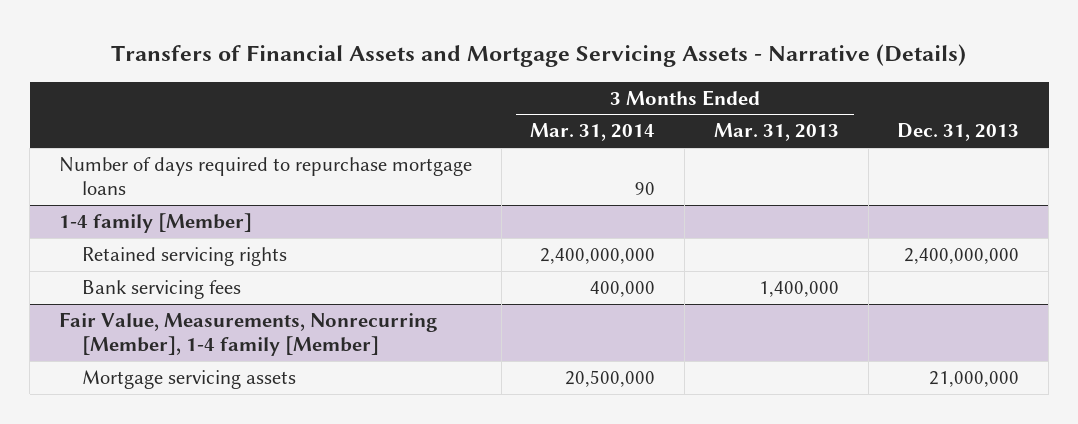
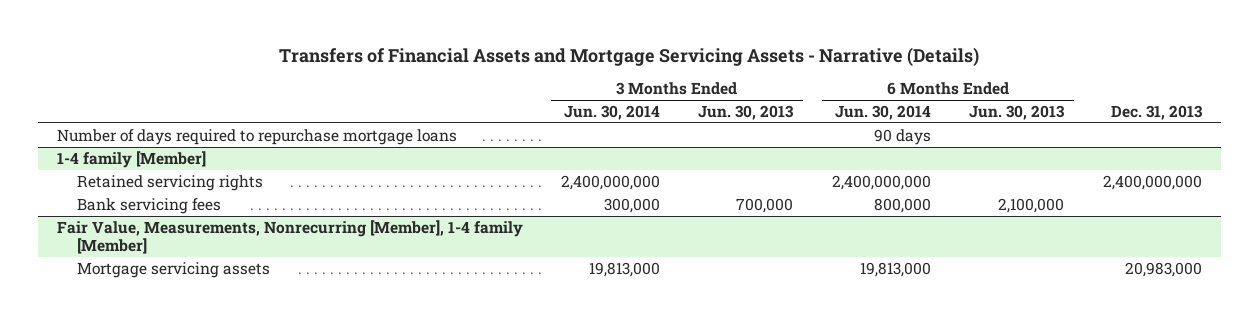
- | 3 Months Ended Mar. 31, 2014 | 3 Months Ended Mar. 31, 2013 | Dec. 31, 2013
+ | 3 Months Ended Jun. 30, 2014 | 3 Months Ended Jun. 30, 2013 | 6 Months Ended Jun. 30, 2014 | 6 Months Ended Jun. 30, 2013 | Dec. 31, 2013
@ Fair Value, Measurements, Nonrecurring [Member], 1-4 family [Member]
- Mortgage servicing assets | 20,500,000 | | 21,000,000
+ Mortgage servicing assets | 19,813,000 | | 19,813,000 | | 20,983,000

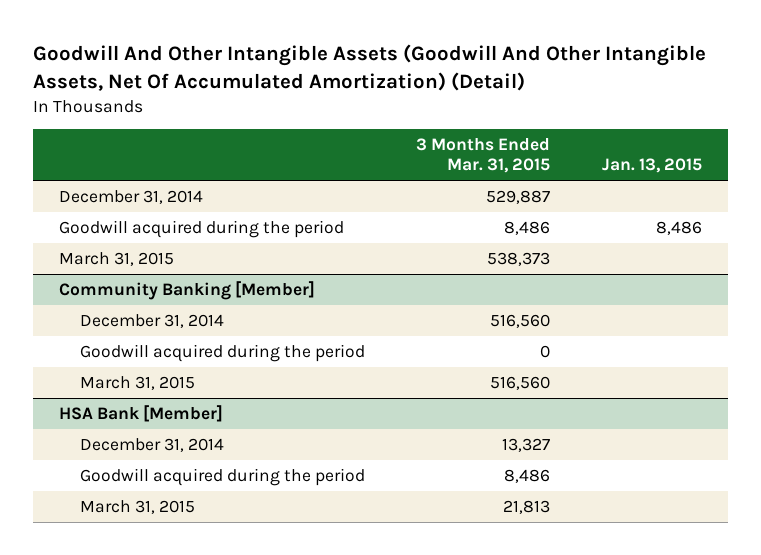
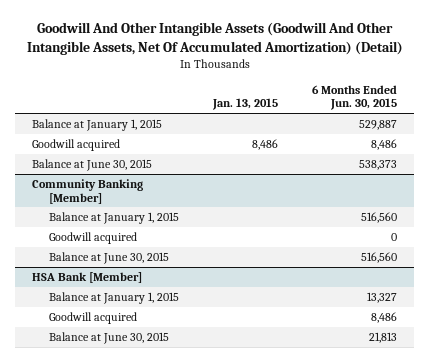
- | 3 Months Ended Mar. 31, 2015 | Jan. 13, 2015
+ | Jan. 13, 2015 | 6 Months Ended Jun. 30, 2015
- December 31, 2014 | 529,887 |
- Goodwill acquired during the period | 8,486 | 8,486
- March 31, 2015 | 538,373 |
+ Balance at January 1, 2015 | | 529,887
+ Goodwill acquired | 8,486 | 8,486
+ Balance at June 30, 2015 | | 538,373
@ Community Banking [Member]
- December 31, 2014 | 516,560 |
- Goodwill acquired during the period | 0 |
- March 31, 2015 | 516,560 |
+ Balance at January 1, 2015 | | 516,560
+ Goodwill acquired | | 0
+ Balance at June 30, 2015 | | 516,560
@ HSA Bank [Member]
- December 31, 2014 | 13,327 |
- Goodwill acquired during the period | 8,486 |
- March 31, 2015 | 21,813 |
+ Balance at January 1, 2015 | | 13,327
+ Goodwill acquired | | 8,486
+ Balance at June 30, 2015 | | 21,813

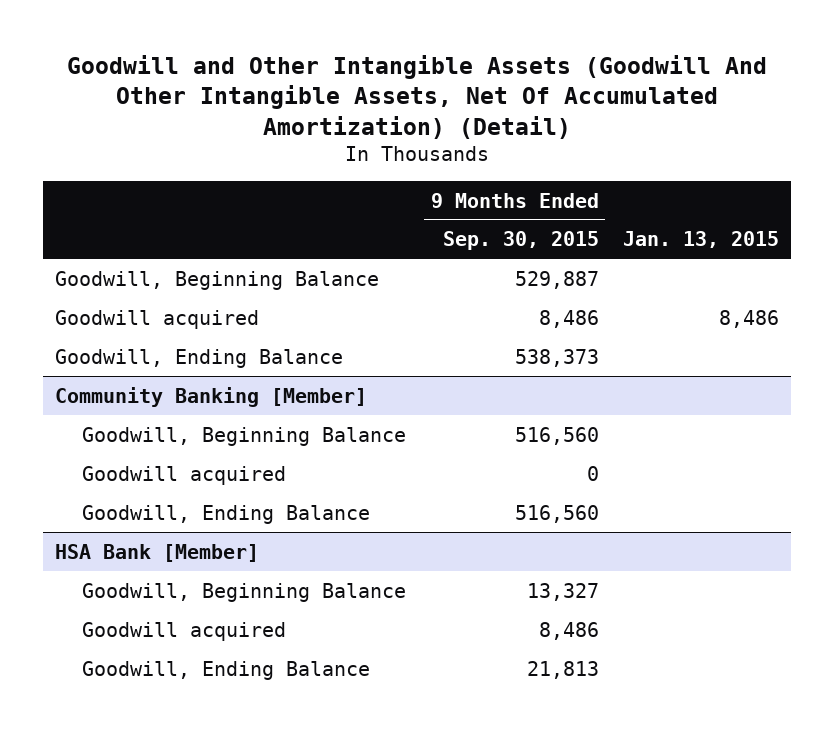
- Goodwill And Other Intangible Assets (Goodwill And Other Intangible Assets, Net Of Accumulated Amortization) (Detail)
+ Goodwill and Other Intangible Assets (Goodwill And Other Intangible Assets, Net Of Accumulated Amortization) (Detail)
- | Jan. 13, 2015 | 6 Months Ended Jun. 30, 2015
+ | 9 Months Ended Sep. 30, 2015 | Jan. 13, 2015
- Balance at January 1, 2015 | | 529,887
+ Goodwill, Beginning Balance | 529,887 |
- Balance at June 30, 2015 | | 538,373
+ Goodwill, Ending Balance | 538,373 |
@ Community Banking [Member]
- Balance at January 1, 2015 | | 516,560
+ Goodwill, Beginning Balance | 516,560 |
- Balance at June 30, 2015 | | 516,560
+ Goodwill, Ending Balance | 516,560 |
@ HSA Bank [Member]
- Balance at January 1, 2015 | | 13,327
+ Goodwill, Beginning Balance | 13,327 |
- Balance at June 30, 2015 | | 21,813
+ Goodwill, Ending Balance | 21,813 |

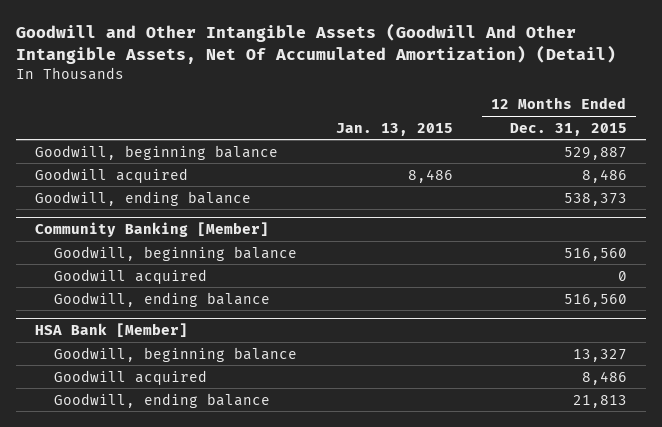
- | 9 Months Ended Sep. 30, 2015 | Jan. 13, 2015
+ | Jan. 13, 2015 | 12 Months Ended Dec. 31, 2015
- Goodwill, Beginning Balance | 529,887 |
+ Goodwill, beginning balance | | 529,887
- Goodwill, Ending Balance | 538,373 |
+ Goodwill, ending balance | | 538,373
@ Community Banking [Member]
- Goodwill, Beginning Balance | 516,560 |
+ Goodwill, beginning balance | | 516,560
- Goodwill, Ending Balance | 516,560 |
+ Goodwill, ending balance | | 516,560
@ HSA Bank [Member]
- Goodwill, Beginning Balance | 13,327 |
+ Goodwill, beginning balance | | 13,327
- Goodwill, Ending Balance | 21,813 |
+ Goodwill, ending balance | | 21,813

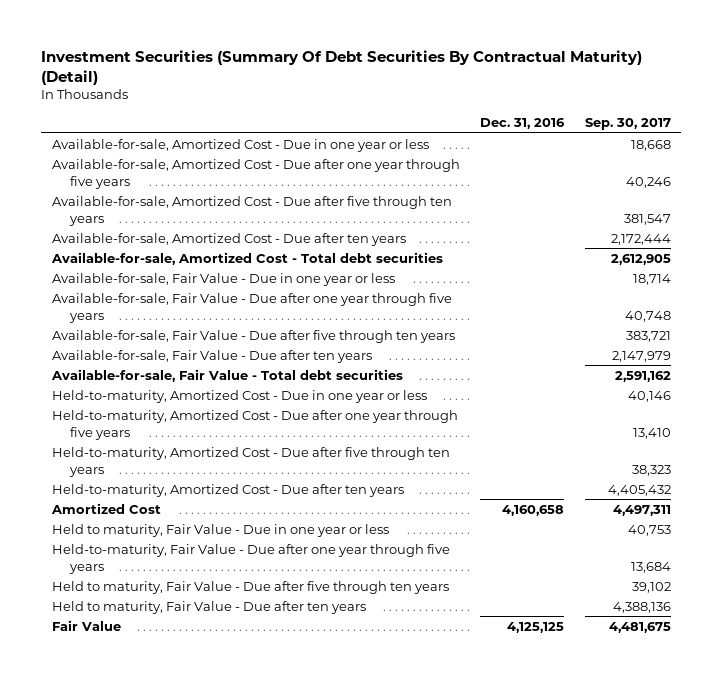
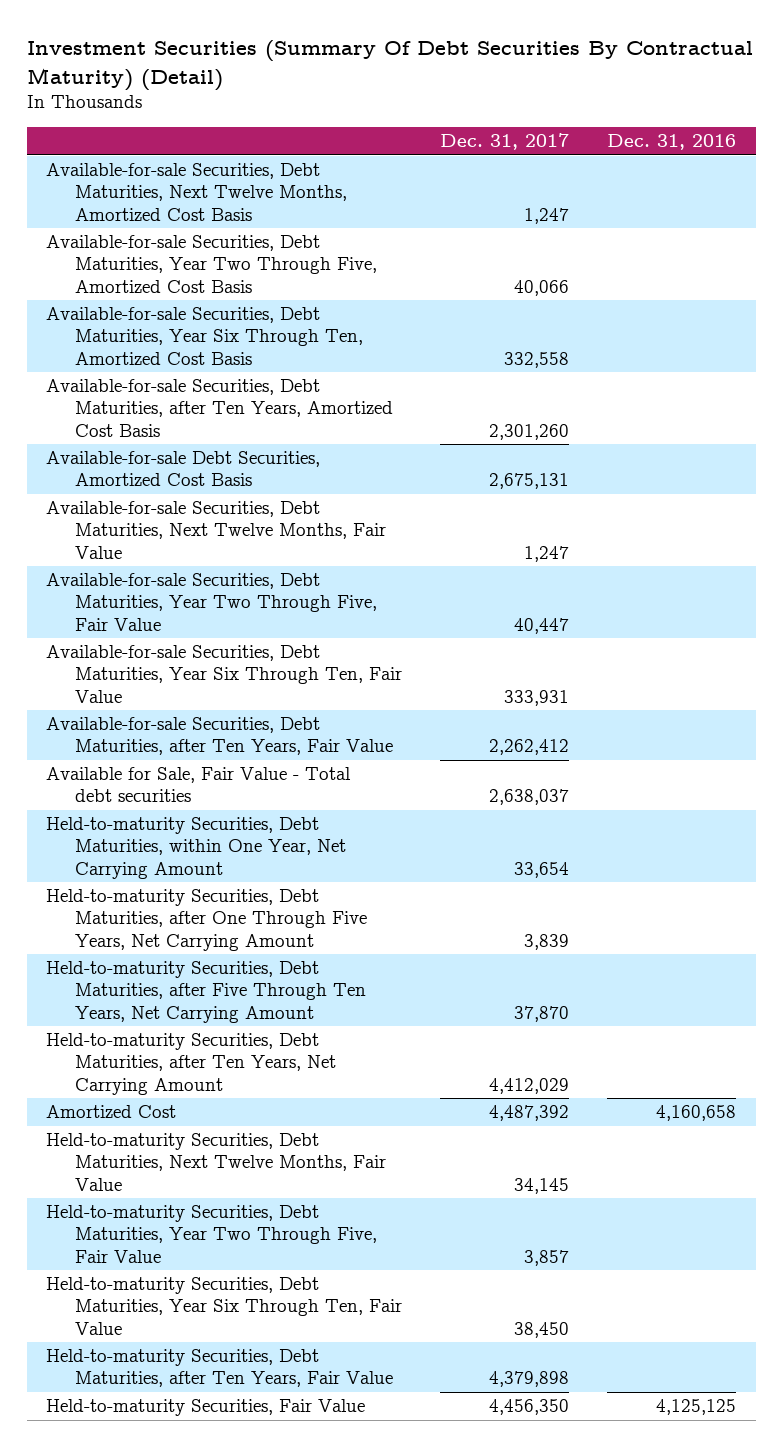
- | Dec. 31, 2016 | Sep. 30, 2017
+ | Dec. 31, 2017 | Dec. 31, 2016
- Available-for-sale, Amortized Cost - Due in one year or less | | 18,668
- Available-for-sale, Amortized Cost - Due after one year through five years | | 40,246
- Available-for-sale, Amortized Cost - Due after five through ten years | | 381,547
- Available-for-sale, Amortized Cost - Due after ten years | | 2,172,444
- Available-for-sale, Amortized Cost - Total debt securities | | 2,612,905
- Available-for-sale, Fair Value - Due in one year or less | | 18,714
- Available-for-sale, Fair Value - Due after one year through five years | | 40,748
- Available-for-sale, Fair Value - Due after five through ten years | | 383,721
- Available-for-sale, Fair Value - Due after ten years | | 2,147,979
- Available-for-sale, Fair Value - Total debt securities | | 2,591,162
- Held-to-maturity, Amortized Cost - Due in one year or less | | 40,146
- Held-to-maturity, Amortized Cost - Due after one year through five years | | 13,410
- Held-to-maturity, Amortized Cost - Due after five through ten years | | 38,323
- Held-to-maturity, Amortized Cost - Due after ten years | | 4,405,432
+ Available-for-sale Securities, Debt Maturities, Next Twelve Months, Amortized Cost Basis | 1,247 |
+ Available-for-sale Securities, Debt Maturities, Year Two Through Five, Amortized Cost Basis | 40,066 |
+ Available-for-sale Securities, Debt Maturities, Year Six Through Ten, Amortized Cost Basis | 332,558 |
+ Available-for-sale Securities, Debt Maturities, after Ten Years, Amortized Cost Basis | 2,301,260 |
+ Available-for-sale Debt Securities, Amortized Cost Basis | 2,675,131 |
+ Available-for-sale Securities, Debt Maturities, Next Twelve Months, Fair Value | 1,247 |
+ Available-for-sale Securities, Debt Maturities, Year Two Through Five, Fair Value | 40,447 |
+ Available-for-sale Securities, Debt Maturities, Year Six Through Ten, Fair Value | 333,931 |
+ Available-for-sale Securities, Debt Maturities, after Ten Years, Fair Value | 2,262,412 |
+ Available for Sale, Fair Value - Total debt securities | 2,638,037 |
+ Held-to-maturity Securities, Debt Maturities, within One Year, Net Carrying Amount | 33,654 |
+ Held-to-maturity Securities, Debt Maturities, after One Through Five Years, Net Carrying Amount | 3,839 |
+ Held-to-maturity Securities, Debt Maturities, after Five Through Ten Years, Net Carrying Amount | 37,870 |
+ Held-to-maturity Securities, Debt Maturities, after Ten Years, Net Carrying Amount | 4,412,029 |
- Held to maturity, Fair Value - Due in one year or less | | 40,753
- Held-to-maturity, Fair Value - Due after one year through five years | | 13,684
- Held to maturity, Fair Value - Due after five through ten years | | 39,102
- Held to maturity, Fair Value - Due after ten years | | 4,388,136
- Fair Value | 4,125,125 | 4,481,675
+ Held-to-maturity Securities, Debt Maturities, Next Twelve Months, Fair Value | 34,145 |
+ Held-to-maturity Securities, Debt Maturities, Year Two Through Five, Fair Value | 3,857 |
+ Held-to-maturity Securities, Debt Maturities, Year Six Through Ten, Fair Value | 38,450 |
+ Held-to-maturity Securities, Debt Maturities, after Ten Years, Fair Value | 4,379,898 |
+ Held-to-maturity Securities, Fair Value | 4,456,350 | 4,125,125

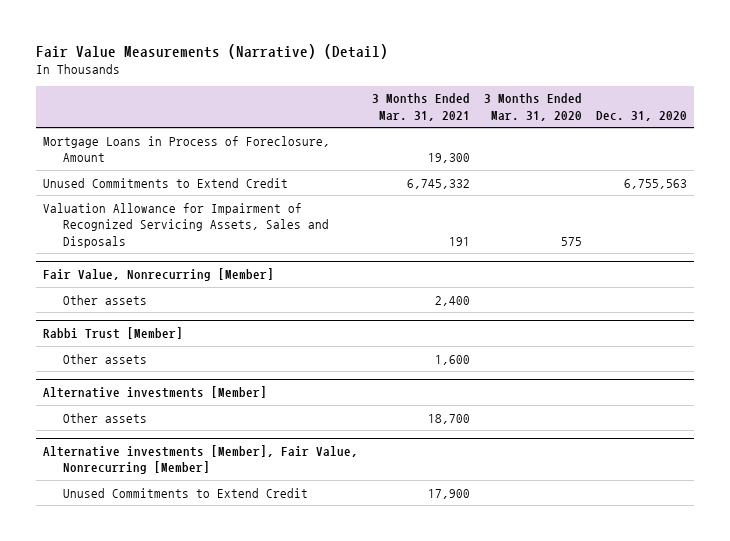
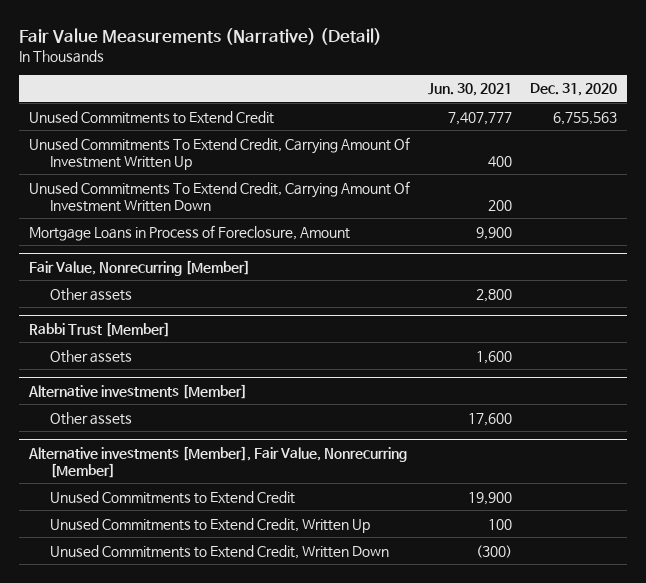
- | 3 Months Ended Mar. 31, 2021 | 3 Months Ended Mar. 31, 2020 | Dec. 31, 2020
+ | Jun. 30, 2021 | Dec. 31, 2020
- Valuation Allowance for Impairment of Recognized Servicing Assets, Sales and Disposals | 191 | 575 |
+ Unused Commitments To Extend Credit, Carrying Amount Of Investment Written Up | 400 |
+ Unused Commitments To Extend Credit, Carrying Amount Of Investment Written Down | 200 |
moved down: Mortgage Loans in Process of Foreclosure, Amount | 9,900 |
@ Alternative investments [Member], Fair Value, Nonrecurring [Member]
+ Unused Commitments to Extend Credit, Written Up | 100 |
+ Unused Commitments to Extend Credit, Written Down | (300) |

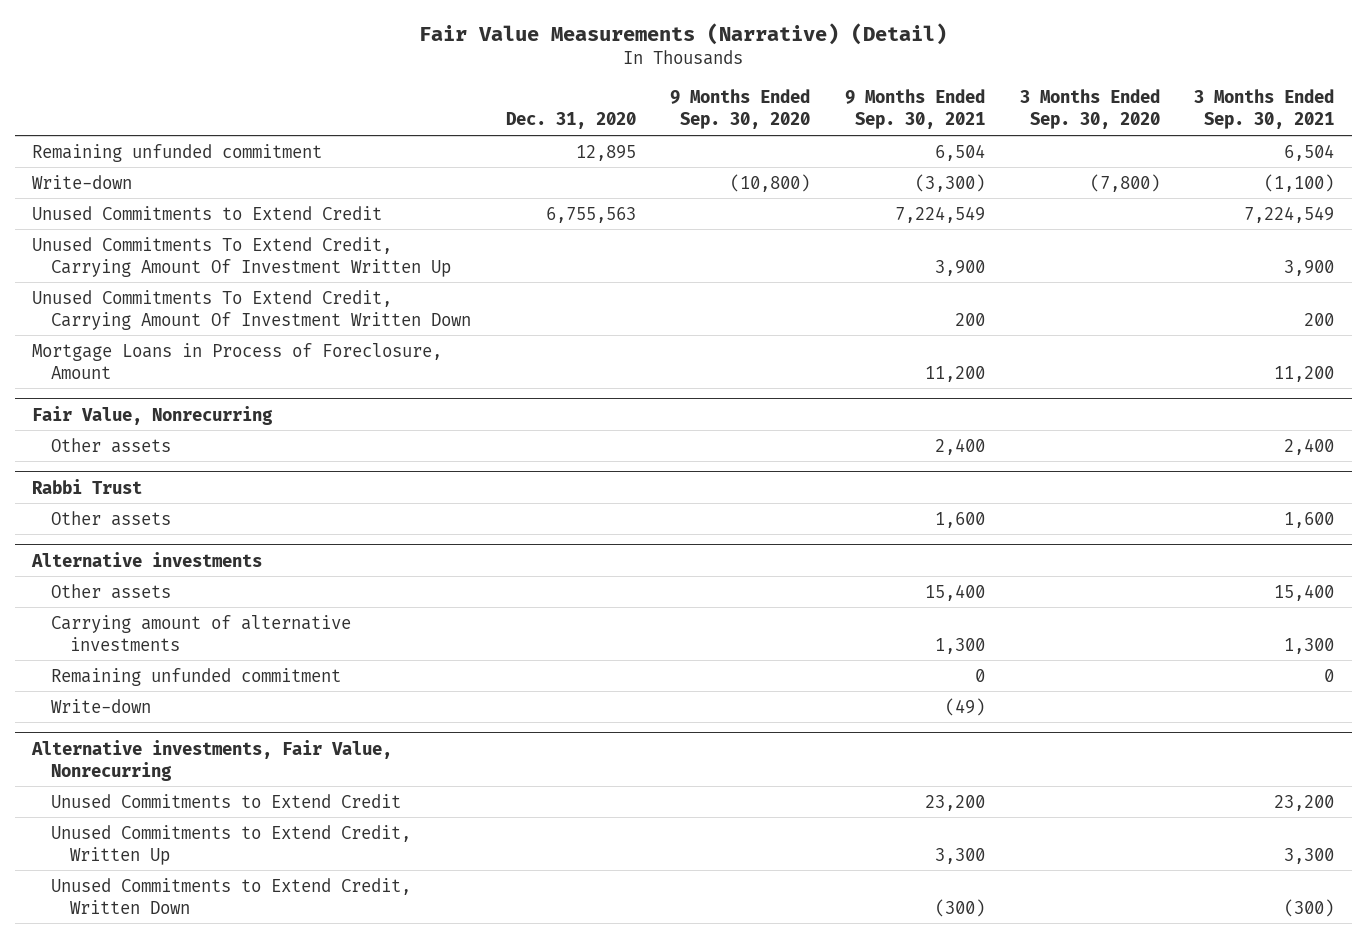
- | Jun. 30, 2021 | Dec. 31, 2020
+ | Dec. 31, 2020 | 9 Months Ended Sep. 30, 2020 | 9 Months Ended Sep. 30, 2021 | 3 Months Ended Sep. 30, 2020 | 3 Months Ended Sep. 30, 2021
+ Remaining unfunded commitment | 12,895 | | 6,504 | | 6,504
+ Write-down | | (10,800) | (3,300) | (7,800) | (1,100)
- Fair Value, Nonrecurring [Member]
+ Fair Value, Nonrecurring
- Rabbi Trust [Member]
+ Rabbi Trust
- Alternative investments [Member]
+ Alternative investments
- Alternative investments [Member], Fair Value, Nonrecurring [Member]
+ Carrying amount of alternative investments | | | 1,300 | | 1,300
+ Remaining unfunded commitment | | | 0 | | 0
+ Write-down | | | (49) | |
+ Alternative investments, Fair Value, Nonrecurring

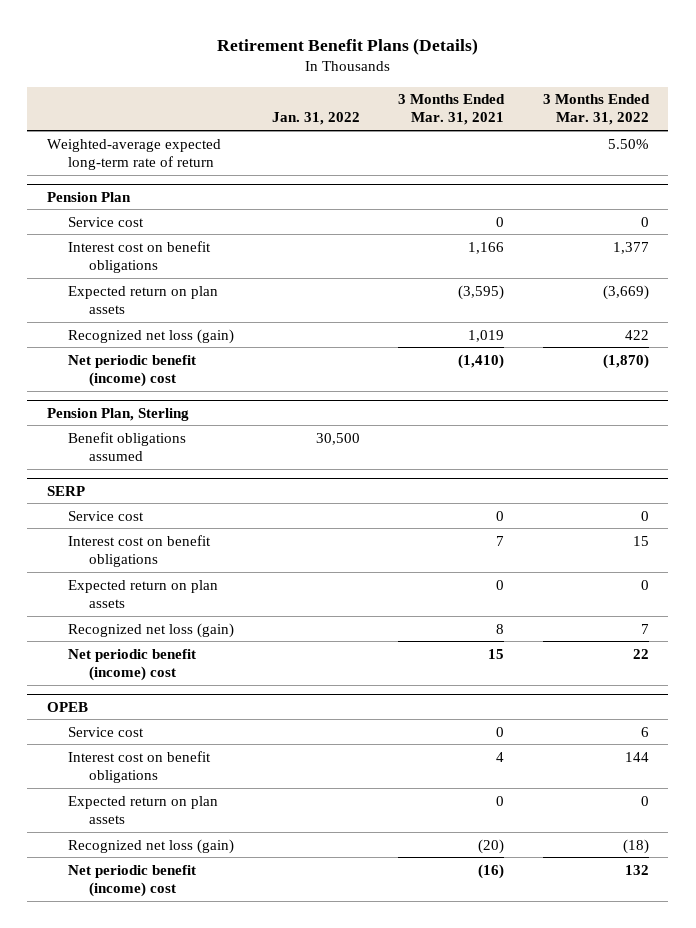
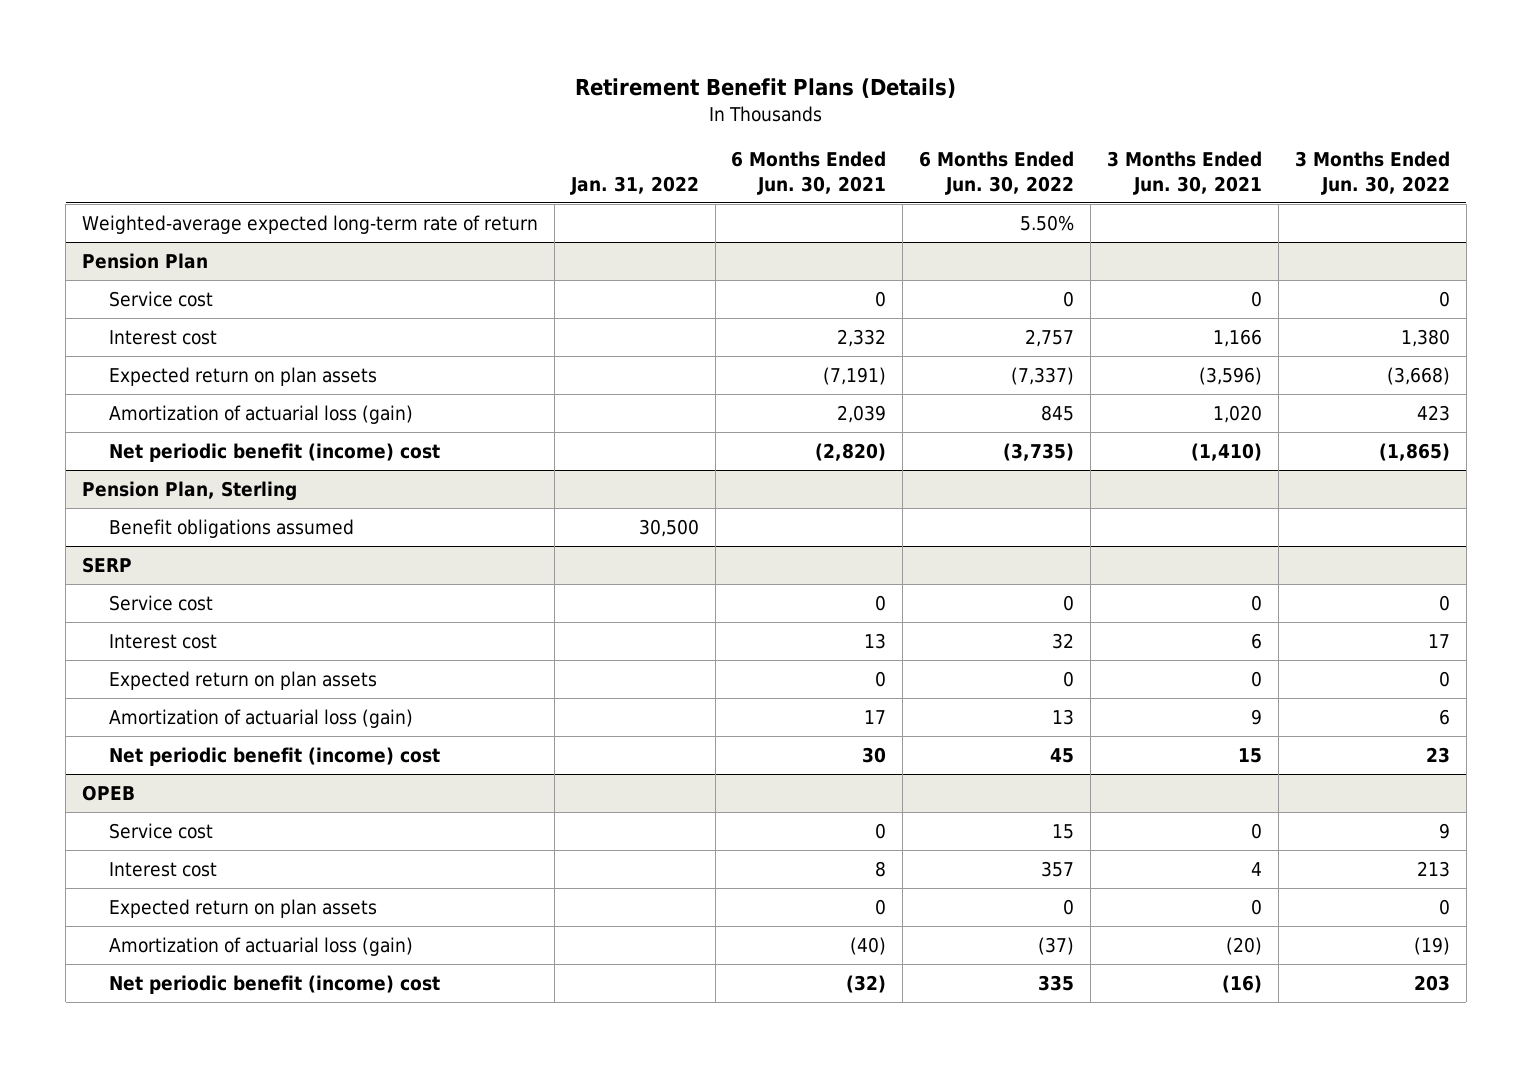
- | Jan. 31, 2022 | 3 Months Ended Mar. 31, 2021 | 3 Months Ended Mar. 31, 2022
+ | Jan. 31, 2022 | 6 Months Ended Jun. 30, 2021 | 6 Months Ended Jun. 30, 2022 | 3 Months Ended Jun. 30, 2021 | 3 Months Ended Jun. 30, 2022
@ Pension Plan
- Interest cost on benefit obligations | | 1,166 | 1,377
+ Interest cost | | 2,332 | 2,757 | 1,166 | 1,380
- Recognized net loss (gain) | | 1,019 | 422
+ Amortization of actuarial loss (gain) | | 2,039 | 845 | 1,020 | 423
@ SERP
- Interest cost on benefit obligations | | 7 | 15
+ Interest cost | | 13 | 32 | 6 | 17
- Recognized net loss (gain) | | 8 | 7
+ Amortization of actuarial loss (gain) | | 17 | 13 | 9 | 6
@ OPEB
- Interest cost on benefit obligations | | 4 | 144
+ Interest cost | | 8 | 357 | 4 | 213
- Recognized net loss (gain) | | (20) | (18)
+ Amortization of actuarial loss (gain) | | (40) | (37) | (20) | (19)

